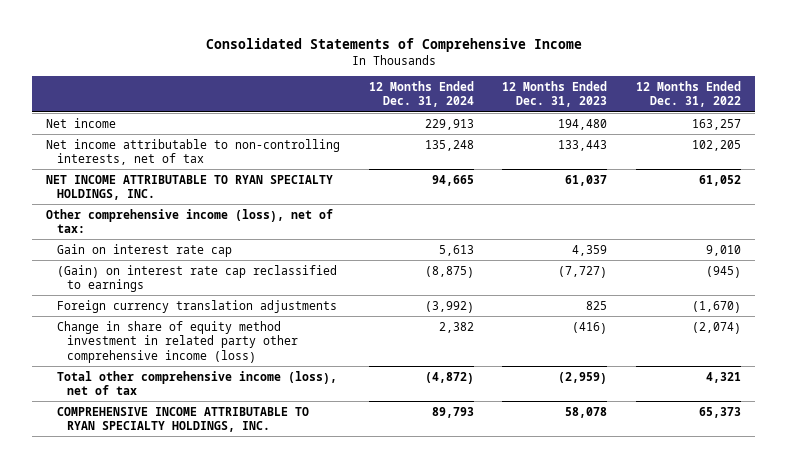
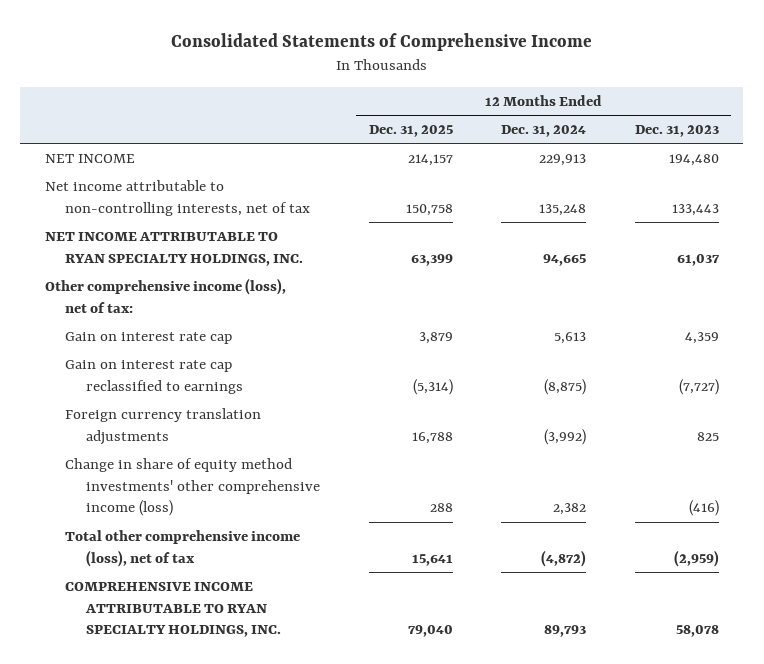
- | 12 Months Ended Dec. 31, 2024 | 12 Months Ended Dec. 31, 2023 | 12 Months Ended Dec. 31, 2022
+ | 12 Months Ended Dec. 31, 2025 | 12 Months Ended Dec. 31, 2024 | 12 Months Ended Dec. 31, 2023
- Net income | 229,913 | 194,480 | 163,257
+ NET INCOME | 214,157 | 229,913 | 194,480
- (Gain) on interest rate cap reclassified to earnings | (8,875) | (7,727) | (945)
+ Gain on interest rate cap reclassified to earnings | (5,314) | (8,875) | (7,727)
- Change in share of equity method investment in related party other comprehensive income (loss) | 2,382 | (416) | (2,074)
+ Change in share of equity method investments' other comprehensive income (loss) | 288 | 2,382 | (416)

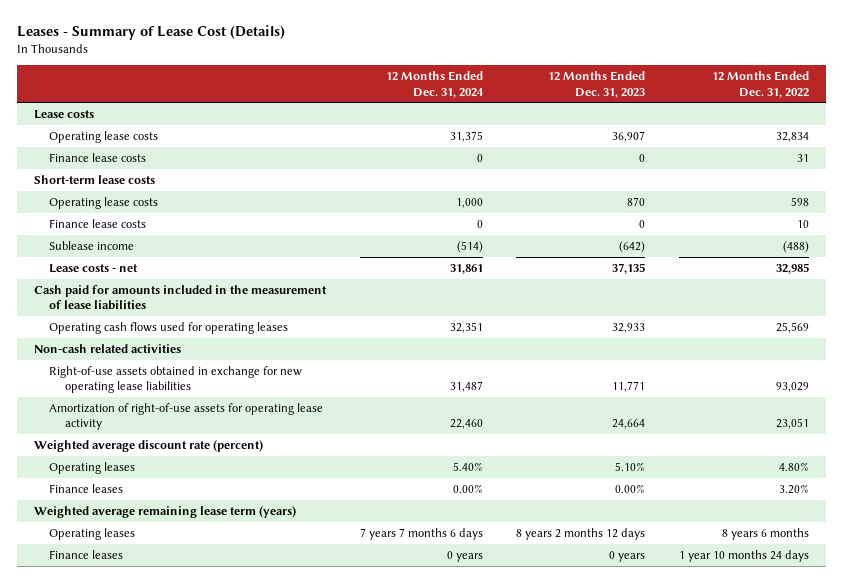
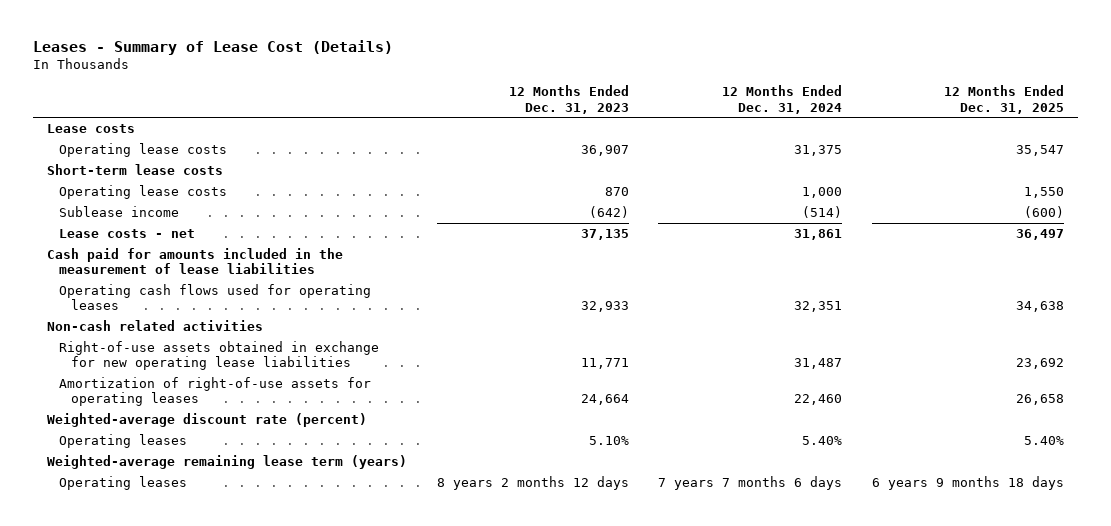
- | 12 Months Ended Dec. 31, 2024 | 12 Months Ended Dec. 31, 2023 | 12 Months Ended Dec. 31, 2022
+ | 12 Months Ended Dec. 31, 2023 | 12 Months Ended Dec. 31, 2024 | 12 Months Ended Dec. 31, 2025
- Finance lease costs | 0 | 0 | 31
- Finance lease costs | 0 | 0 | 10
- Amortization of right-of-use assets for operating lease activity | 22,460 | 24,664 | 23,051
- Weighted average discount rate (percent)
+ Amortization of right-of-use assets for operating leases | 24,664 | 22,460 | 26,658
+ Weighted-average discount rate (percent)
- Finance leases | 0.00% | 0.00% | 3.20%
- Weighted average remaining lease term (years)
+ Weighted-average remaining lease term (years)
- Finance leases | 0 years | 0 years | 1 year 10 months 24 days

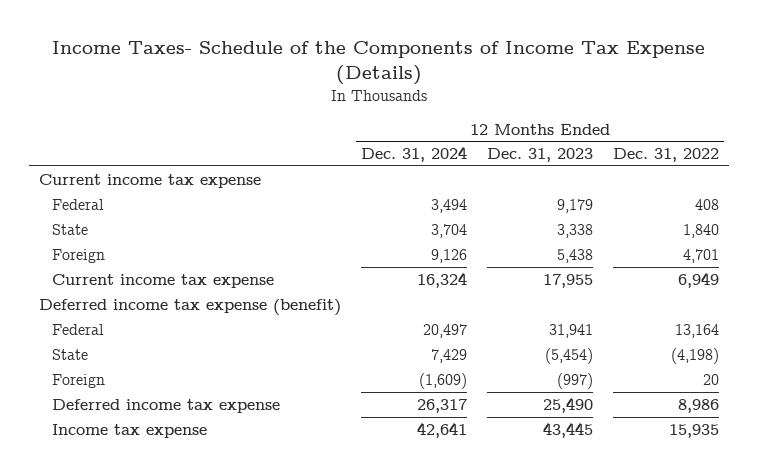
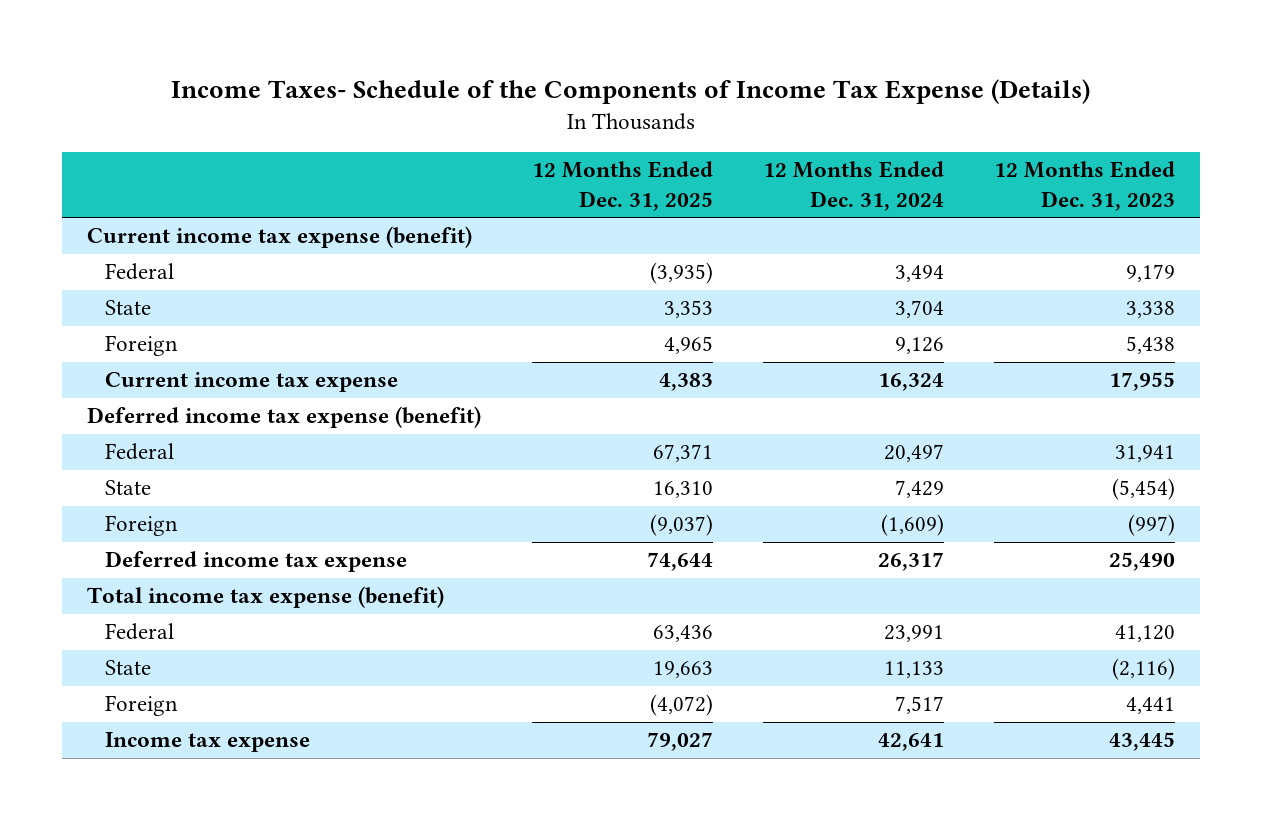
- | 12 Months Ended Dec. 31, 2024 | 12 Months Ended Dec. 31, 2023 | 12 Months Ended Dec. 31, 2022
+ | 12 Months Ended Dec. 31, 2025 | 12 Months Ended Dec. 31, 2024 | 12 Months Ended Dec. 31, 2023
- Current income tax expense
+ Current income tax expense (benefit)
+ Total income tax expense (benefit)
+ Federal | 63,436 | 23,991 | 41,120
+ State | 19,663 | 11,133 | (2,116)
+ Foreign | (4,072) | 7,517 | 4,441

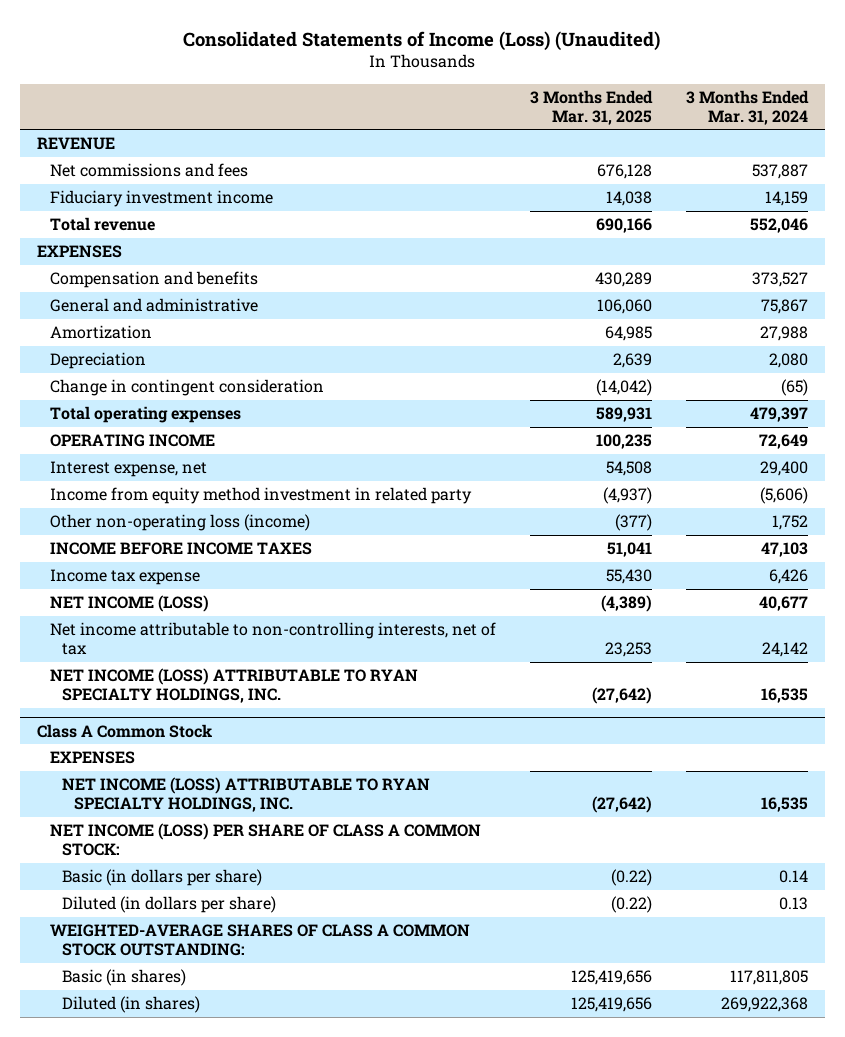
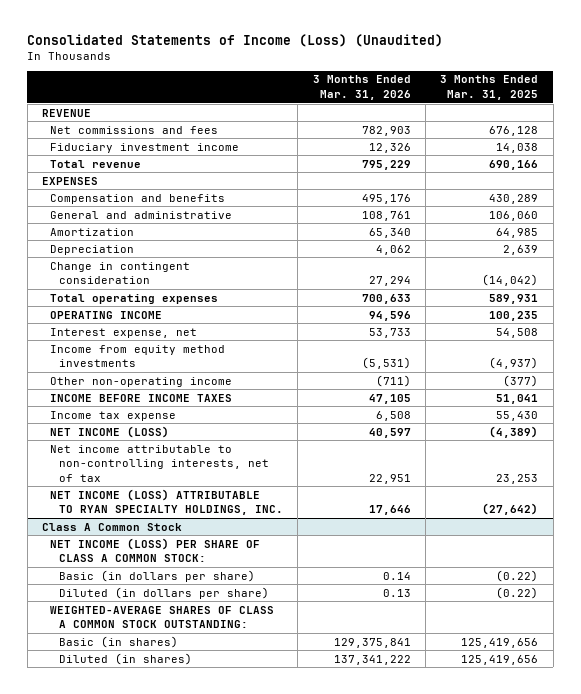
- | 3 Months Ended Mar. 31, 2025 | 3 Months Ended Mar. 31, 2024
+ | 3 Months Ended Mar. 31, 2026 | 3 Months Ended Mar. 31, 2025
- Income from equity method investment in related party | (4,937) | (5,606)
- Other non-operating loss (income) | (377) | 1,752
+ Income from equity method investments | (5,531) | (4,937)
+ Other non-operating income | (711) | (377)
@ Class A Common Stock
- EXPENSES
- NET INCOME (LOSS) ATTRIBUTABLE TO RYAN SPECIALTY HOLDINGS, INC. | (27,642) | 16,535

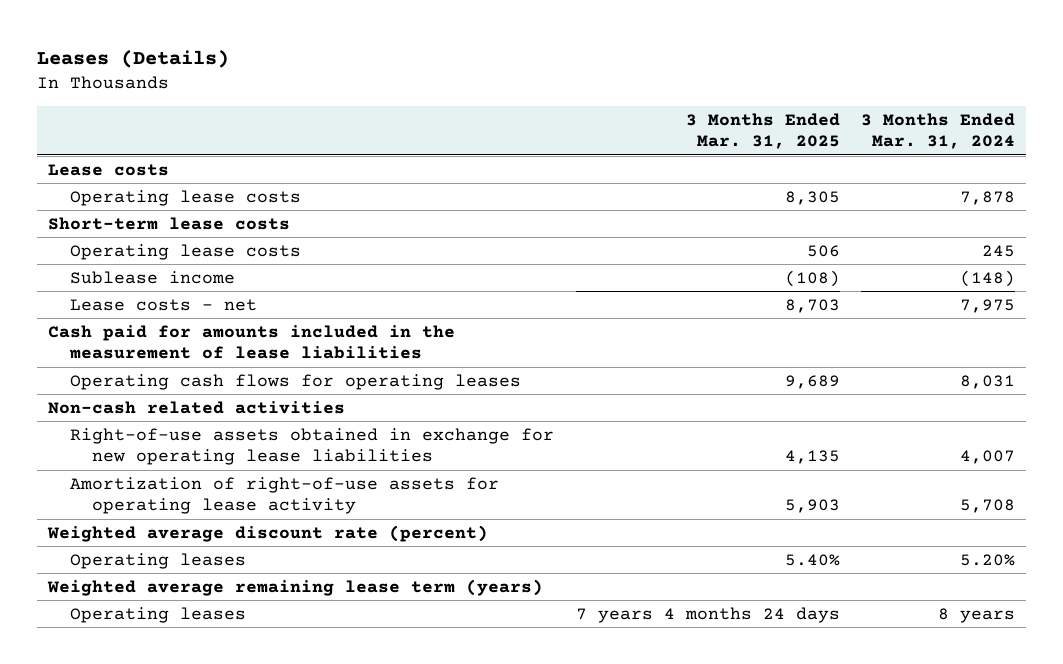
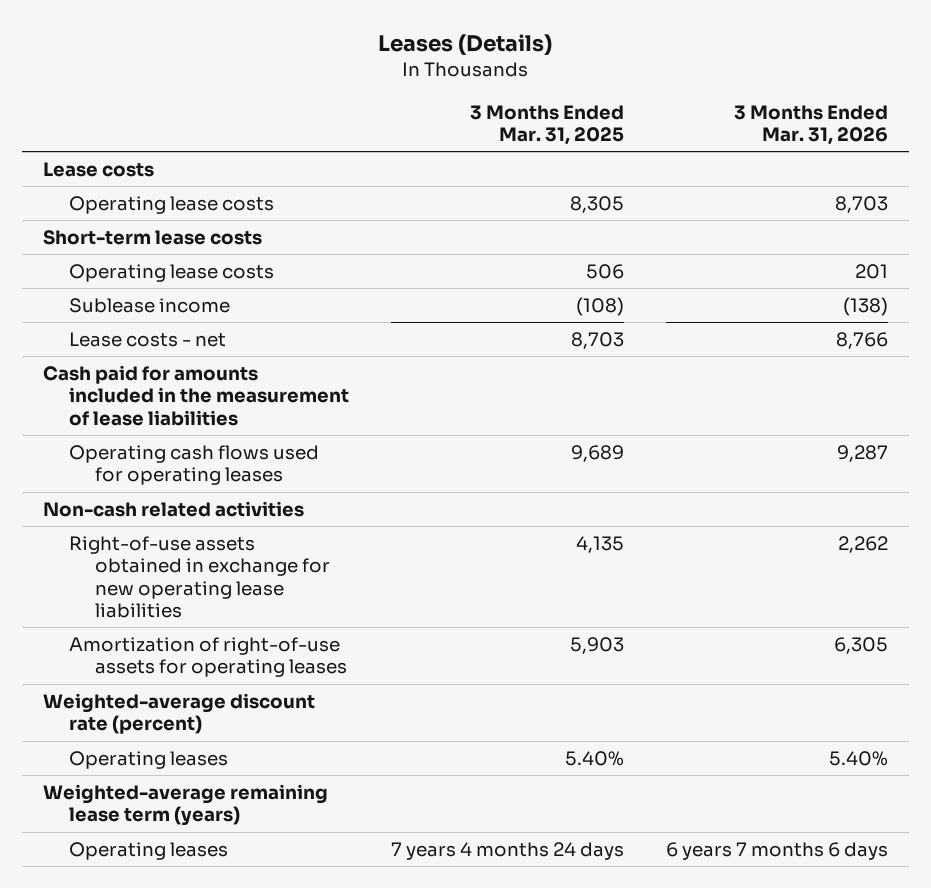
- | 3 Months Ended Mar. 31, 2025 | 3 Months Ended Mar. 31, 2024
+ | 3 Months Ended Mar. 31, 2025 | 3 Months Ended Mar. 31, 2026
- Operating cash flows for operating leases | 9,689 | 8,031
+ Operating cash flows used for operating leases | 9,689 | 9,287
- Amortization of right-of-use assets for operating lease activity | 5,903 | 5,708
- Weighted average discount rate (percent)
+ Amortization of right-of-use assets for operating leases | 5,903 | 6,305
+ Weighted-average discount rate (percent)
- Weighted average remaining lease term (years)
+ Weighted-average remaining lease term (years)

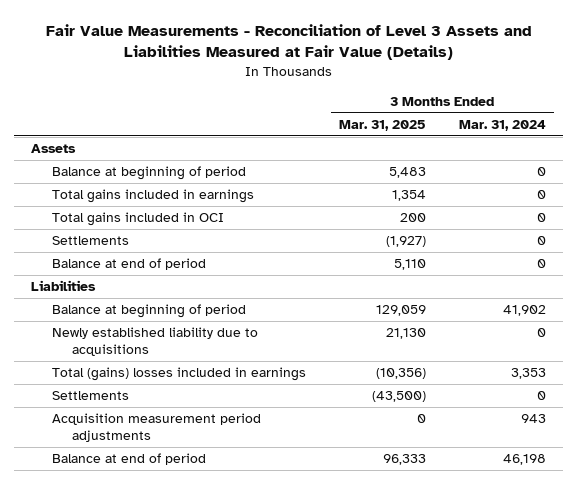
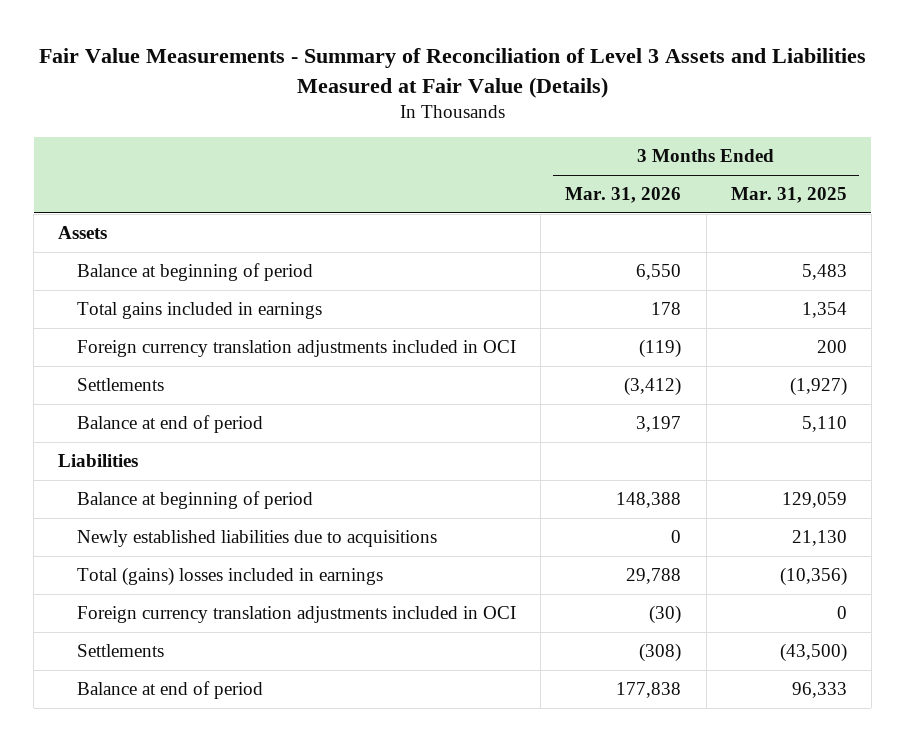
- Fair Value Measurements - Reconciliation of Level 3 Assets and Liabilities Measured at Fair Value (Details)
+ Fair Value Measurements - Summary of Reconciliation of Level 3 Assets and Liabilities Measured at Fair Value (Details)
- | 3 Months Ended Mar. 31, 2025 | 3 Months Ended Mar. 31, 2024
+ | 3 Months Ended Mar. 31, 2026 | 3 Months Ended Mar. 31, 2025
- Total gains included in OCI | 200 | 0
+ Foreign currency translation adjustments included in OCI | (119) | 200
- Newly established liability due to acquisitions | 21,130 | 0
+ Newly established liabilities due to acquisitions | 0 | 21,130
+ Foreign currency translation adjustments included in OCI | (30) | 0
- Acquisition measurement period adjustments | 0 | 943

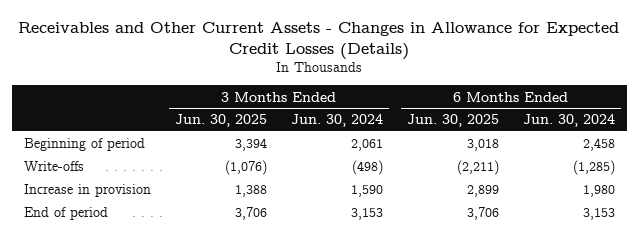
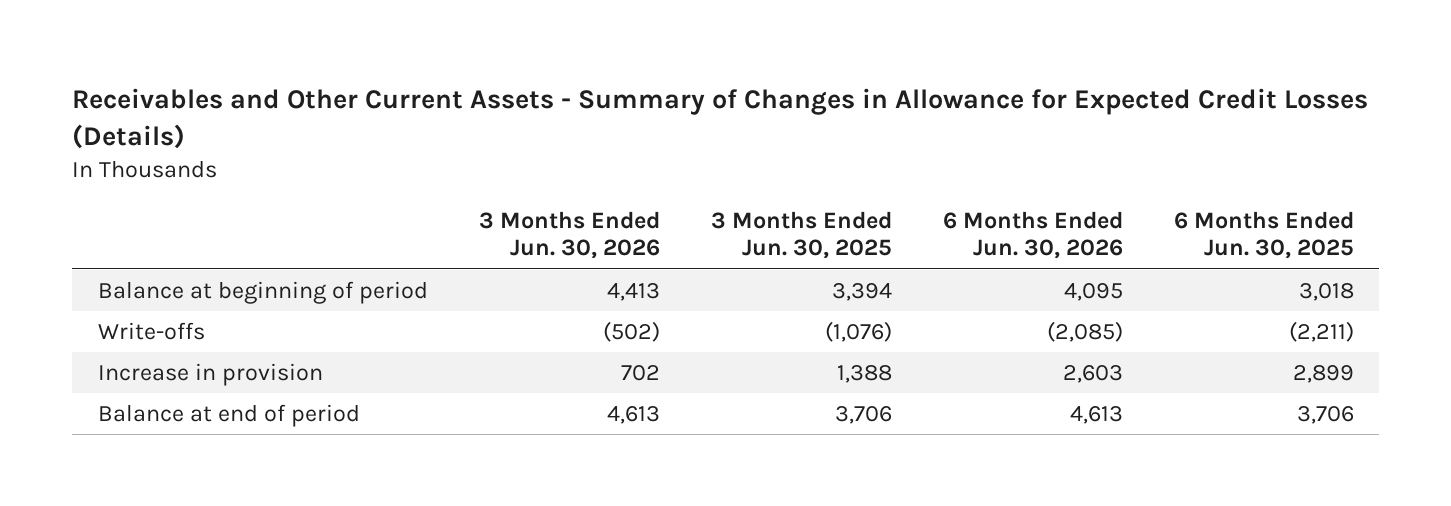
- Receivables and Other Current Assets - Changes in Allowance for Expected Credit Losses (Details)
+ Receivables and Other Current Assets - Summary of Changes in Allowance for Expected Credit Losses (Details)
- | 3 Months Ended Jun. 30, 2025 | 3 Months Ended Jun. 30, 2024 | 6 Months Ended Jun. 30, 2025 | 6 Months Ended Jun. 30, 2024
+ | 3 Months Ended Jun. 30, 2026 | 3 Months Ended Jun. 30, 2025 | 6 Months Ended Jun. 30, 2026 | 6 Months Ended Jun. 30, 2025
- Beginning of period | 3,394 | 2,061 | 3,018 | 2,458
+ Balance at beginning of period | 4,413 | 3,394 | 4,095 | 3,018
- End of period | 3,706 | 3,153 | 3,706 | 3,153
+ Balance at end of period | 4,613 | 3,706 | 4,613 | 3,706

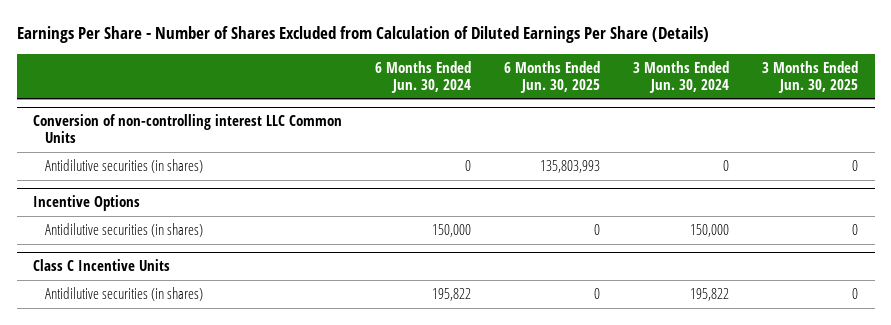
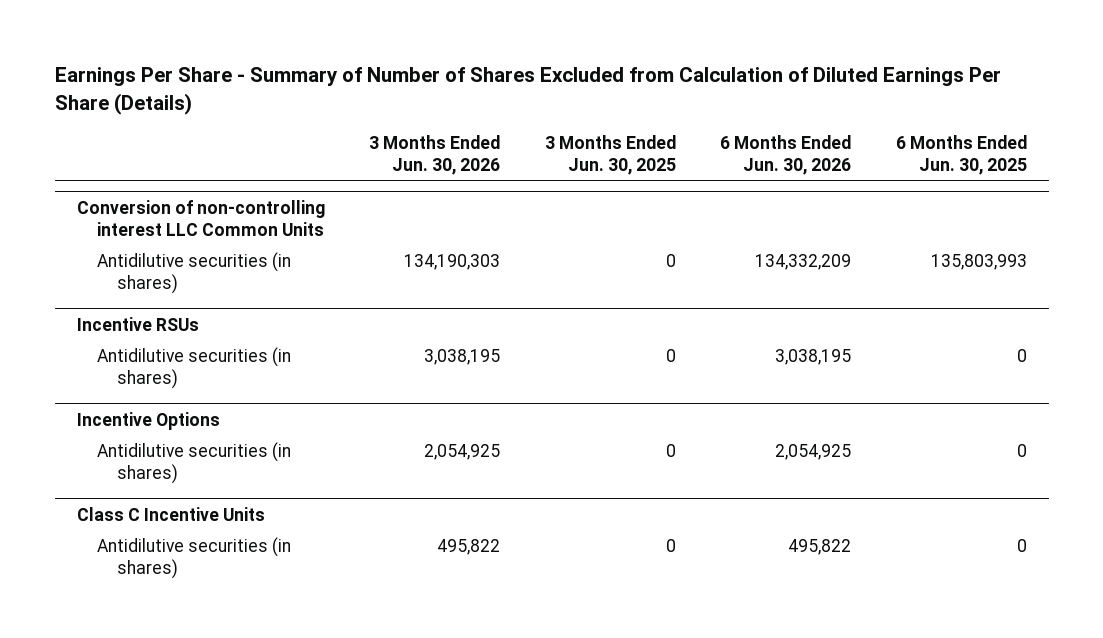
- Earnings Per Share - Number of Shares Excluded from Calculation of Diluted Earnings Per Share (Details)
+ Earnings Per Share - Summary of Number of Shares Excluded from Calculation of Diluted Earnings Per Share (Details)
- | 6 Months Ended Jun. 30, 2024 | 6 Months Ended Jun. 30, 2025 | 3 Months Ended Jun. 30, 2024 | 3 Months Ended Jun. 30, 2025
+ | 3 Months Ended Jun. 30, 2026 | 3 Months Ended Jun. 30, 2025 | 6 Months Ended Jun. 30, 2026 | 6 Months Ended Jun. 30, 2025
+ Incentive RSUs
+ Antidilutive securities (in shares) | 3,038,195 | 0 | 3,038,195 | 0

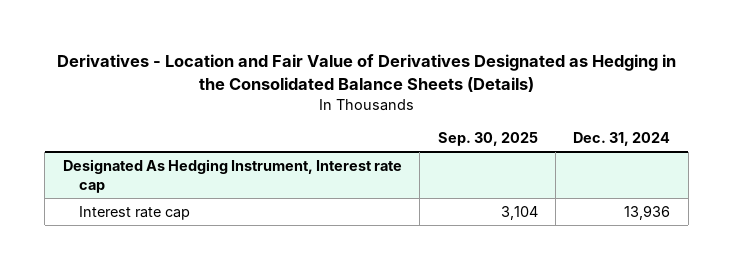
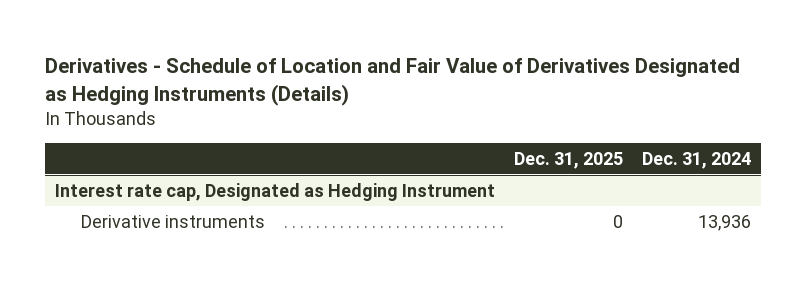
- Derivatives - Location and Fair Value of Derivatives Designated as Hedging in the Consolidated Balance Sheets (Details)
+ Derivatives - Schedule of Location and Fair Value of Derivatives Designated as Hedging Instruments (Details)
- | Sep. 30, 2025 | Dec. 31, 2024
+ | Dec. 31, 2025 | Dec. 31, 2024
- Designated As Hedging Instrument, Interest rate cap
- Interest rate cap | 3,104 | 13,936
+ Interest rate cap, Designated as Hedging Instrument
+ Derivative instruments | 0 | 13,936

